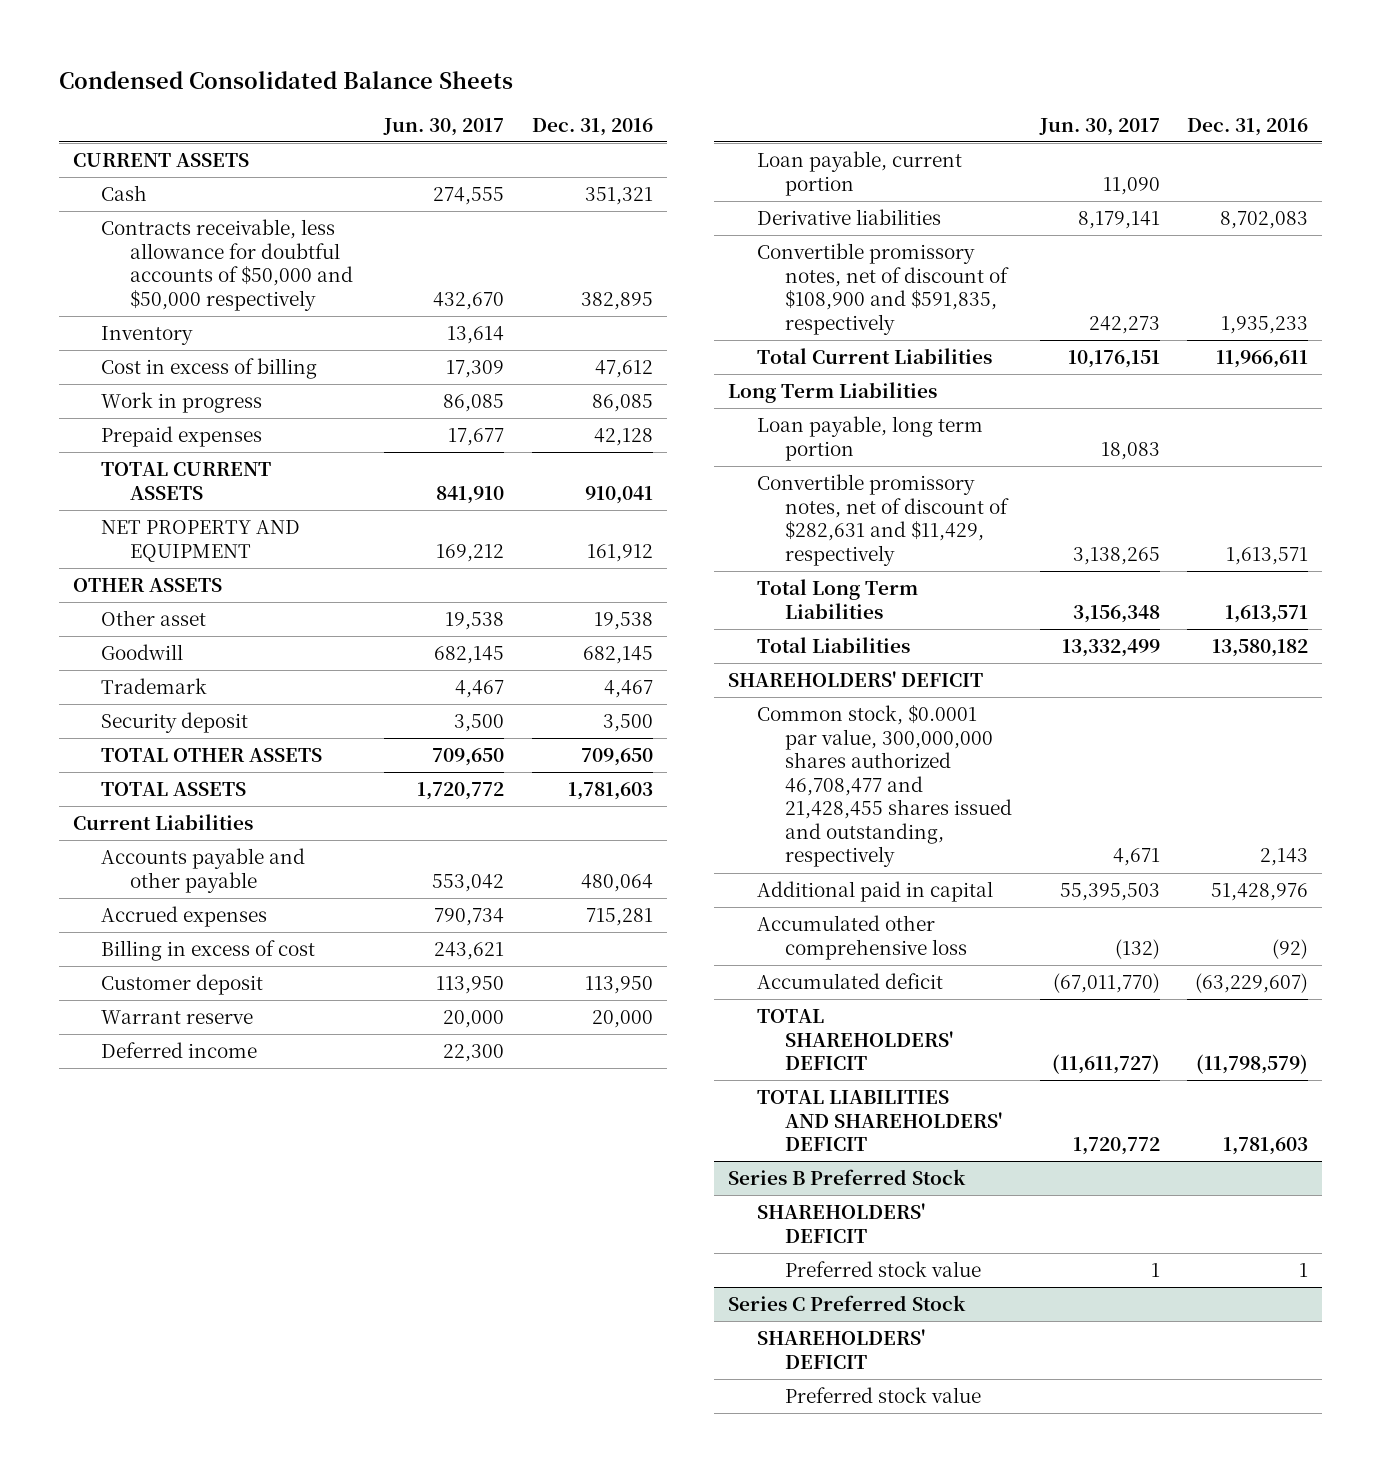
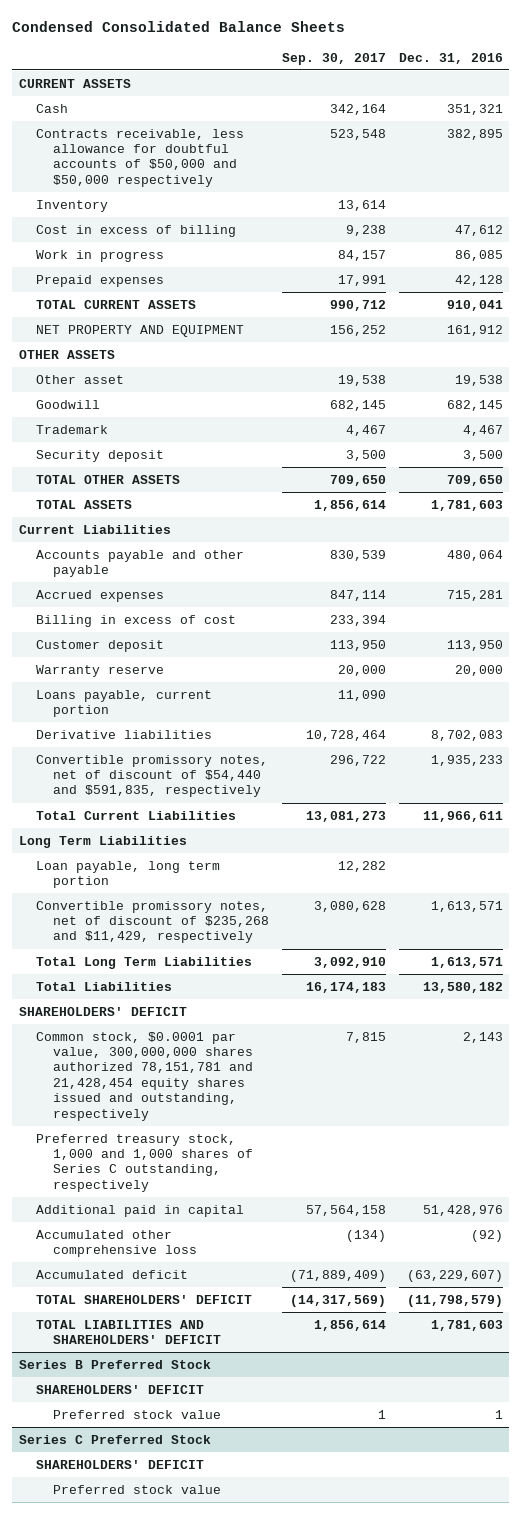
- | Jun. 30, 2017 | Dec. 31, 2016
+ | Sep. 30, 2017 | Dec. 31, 2016
- Warrant reserve | 20,000 | 20,000
- Deferred income | 22,300 |
- Loan payable, current portion | 11,090 |
+ Warranty reserve | 20,000 | 20,000
+ Loans payable, current portion | 11,090 |
- Convertible promissory notes, net of discount of $108,900 and $591,835, respectively | 242,273 | 1,935,233
+ Convertible promissory notes, net of discount of $54,440 and $591,835, respectively | 296,722 | 1,935,233
- Convertible promissory notes, net of discount of $282,631 and $11,429, respectively | 3,138,265 | 1,613,571
+ Convertible promissory notes, net of discount of $235,268 and $11,429, respectively | 3,080,628 | 1,613,571
- Common stock, $0.0001 par value, 300,000,000 shares authorized 46,708,477 and 21,428,455 shares issued and outstanding, respectively | 4,671 | 2,143
+ Common stock, $0.0001 par value, 300,000,000 shares authorized 78,151,781 and 21,428,454 equity shares issued and outstanding, respectively | 7,815 | 2,143
+ Preferred treasury stock, 1,000 and 1,000 shares of Series C outstanding, respectively

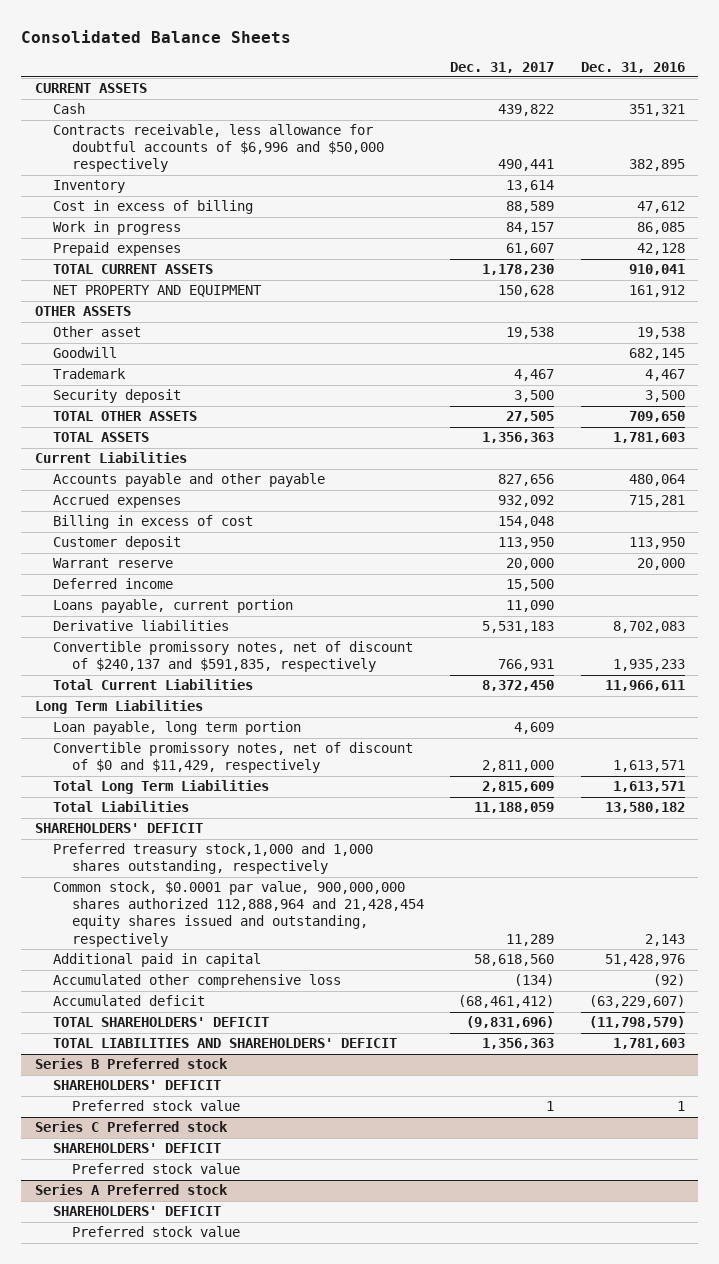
- Condensed Consolidated Balance Sheets
+ Consolidated Balance Sheets
- | Sep. 30, 2017 | Dec. 31, 2016
+ | Dec. 31, 2017 | Dec. 31, 2016
- Contracts receivable, less allowance for doubtful accounts of $50,000 and $50,000 respectively | 523,548 | 382,895
+ Contracts receivable, less allowance for doubtful accounts of $6,996 and $50,000 respectively | 490,441 | 382,895
- Warranty reserve | 20,000 | 20,000
+ Warrant reserve | 20,000 | 20,000
+ Deferred income | 15,500 |
- Convertible promissory notes, net of discount of $54,440 and $591,835, respectively | 296,722 | 1,935,233
+ Convertible promissory notes, net of discount of $240,137 and $591,835, respectively | 766,931 | 1,935,233
- Convertible promissory notes, net of discount of $235,268 and $11,429, respectively | 3,080,628 | 1,613,571
+ Convertible promissory notes, net of discount of $0 and $11,429, respectively | 2,811,000 | 1,613,571
- Common stock, $0.0001 par value, 300,000,000 shares authorized 78,151,781 and 21,428,454 equity shares issued and outstanding, respectively | 7,815 | 2,143
- Preferred treasury stock, 1,000 and 1,000 shares of Series C outstanding, respectively
+ Preferred treasury stock,1,000 and 1,000 shares outstanding, respectively
+ Common stock, $0.0001 par value, 900,000,000 shares authorized 112,888,964 and 21,428,454 equity shares issued and outstanding, respectively | 11,289 | 2,143
- Series B Preferred Stock
+ Series B Preferred stock
- Series C Preferred Stock
+ Series C Preferred stock
+ Series A Preferred stock
+ SHAREHOLDERS' DEFICIT
+ Preferred stock value

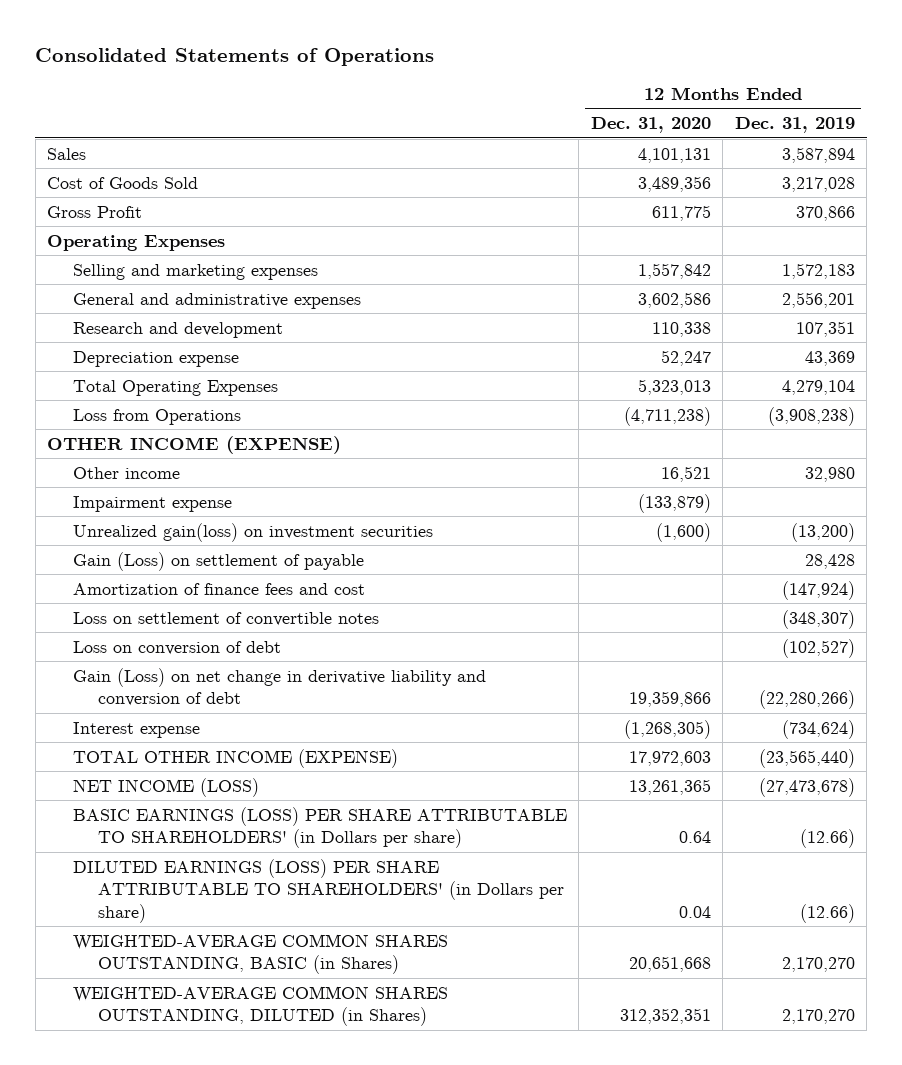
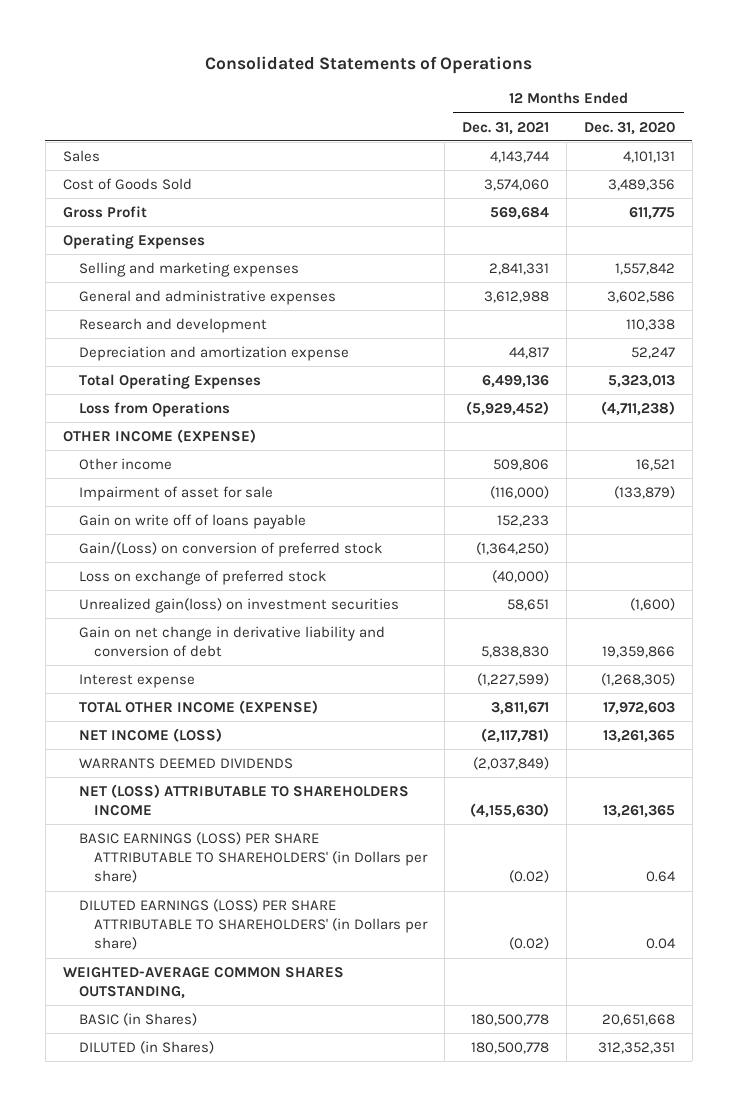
- | 12 Months Ended Dec. 31, 2020 | 12 Months Ended Dec. 31, 2019
+ | 12 Months Ended Dec. 31, 2021 | 12 Months Ended Dec. 31, 2020
- Depreciation expense | 52,247 | 43,369
+ Depreciation and amortization expense | 44,817 | 52,247
- Impairment expense | (133,879) |
+ Impairment of asset for sale | (116,000) | (133,879)
+ Gain on write off of loans payable | 152,233 |
+ Gain/(Loss) on conversion of preferred stock | (1,364,250) |
+ Loss on exchange of preferred stock | (40,000) |
- Gain (Loss) on settlement of payable | | 28,428
- Amortization of finance fees and cost | | (147,924)
- Loss on settlement of convertible notes | | (348,307)
- Loss on conversion of debt | | (102,527)
- Gain (Loss) on net change in derivative liability and conversion of debt | 19,359,866 | (22,280,266)
+ Gain on net change in derivative liability and conversion of debt | 5,838,830 | 19,359,866
+ WARRANTS DEEMED DIVIDENDS | (2,037,849) |
+ NET (LOSS) ATTRIBUTABLE TO SHAREHOLDERS INCOME | (4,155,630) | 13,261,365
- WEIGHTED-AVERAGE COMMON SHARES OUTSTANDING, BASIC (in Shares) | 20,651,668 | 2,170,270
- WEIGHTED-AVERAGE COMMON SHARES OUTSTANDING, DILUTED (in Shares) | 312,352,351 | 2,170,270
+ WEIGHTED-AVERAGE COMMON SHARES OUTSTANDING,
+ BASIC (in Shares) | 180,500,778 | 20,651,668
+ DILUTED (in Shares) | 180,500,778 | 312,352,351

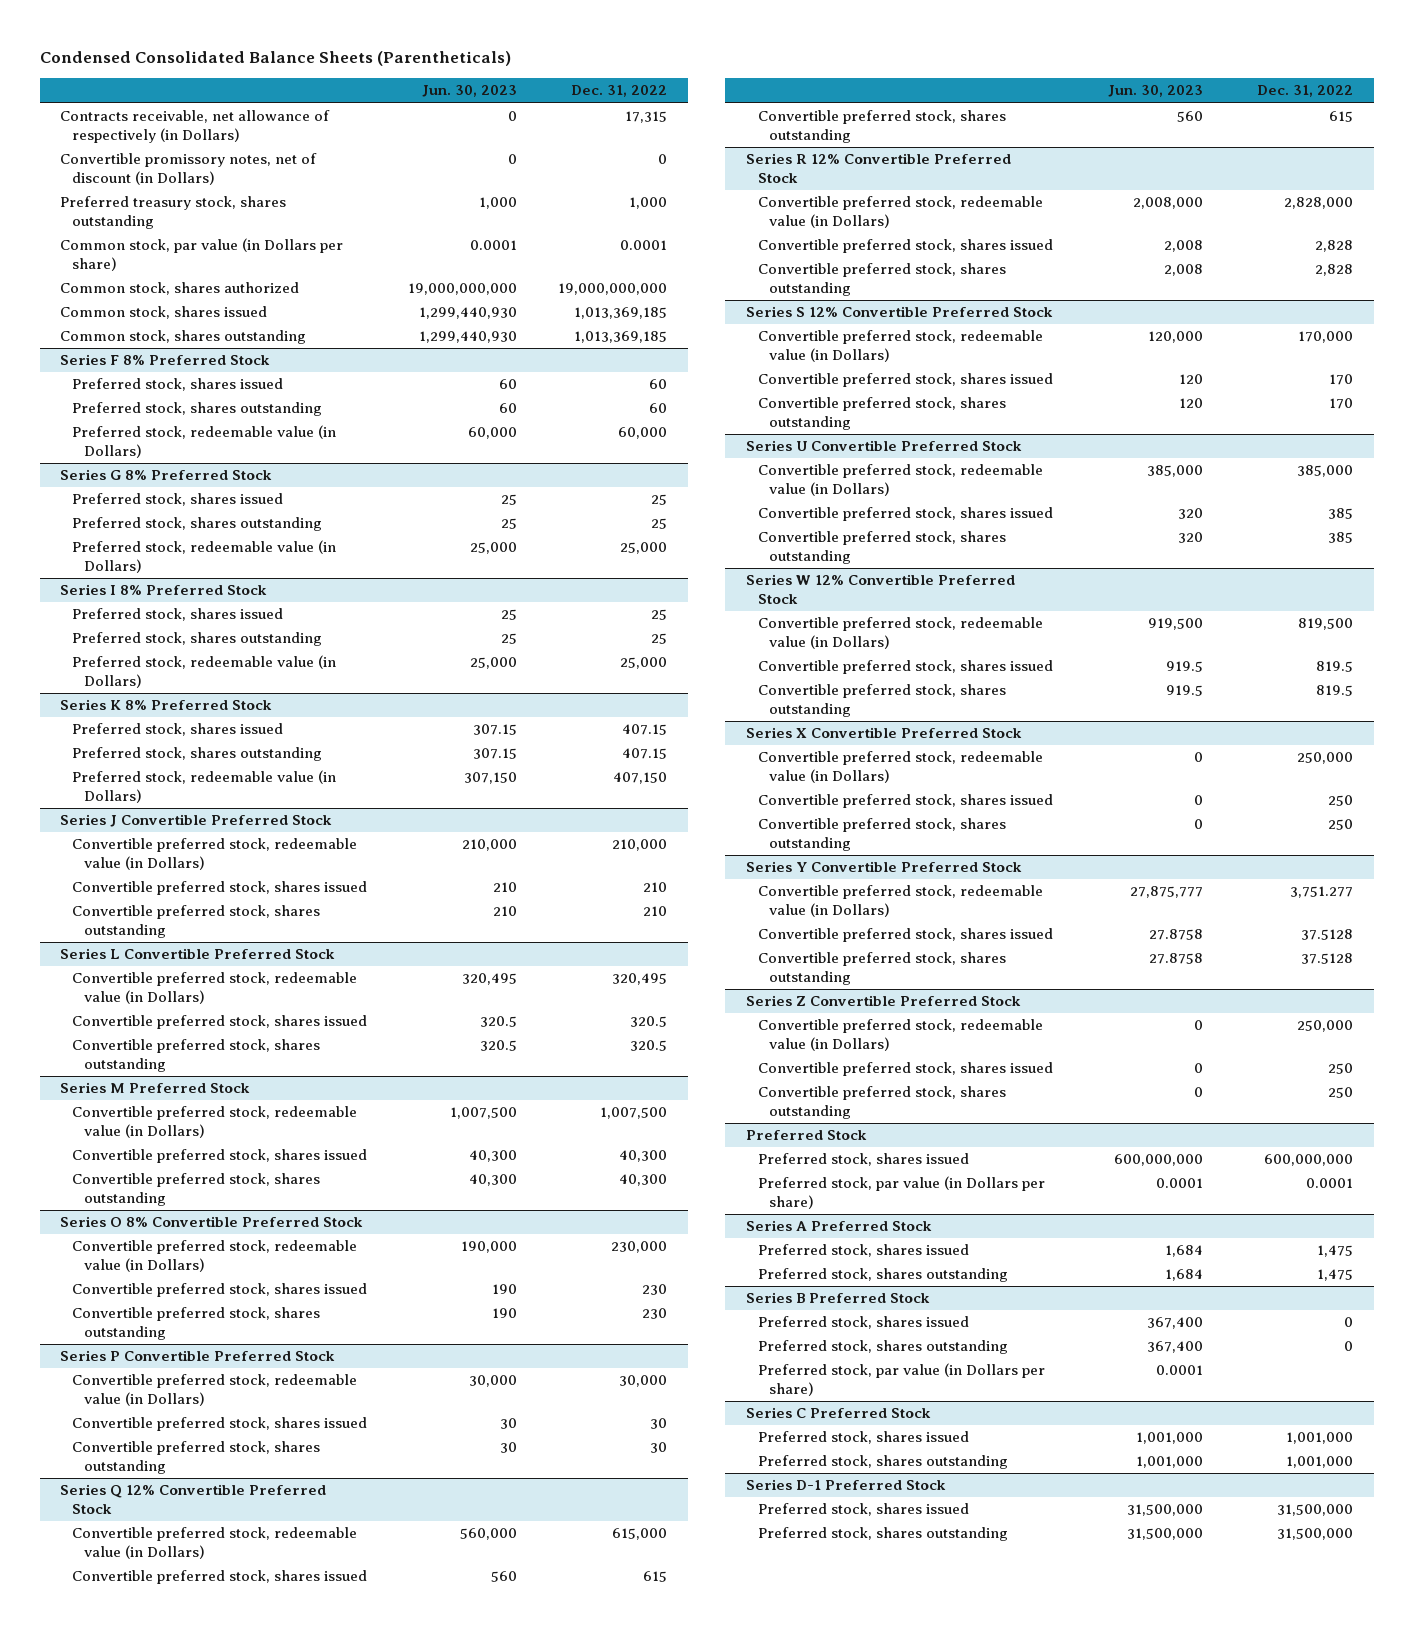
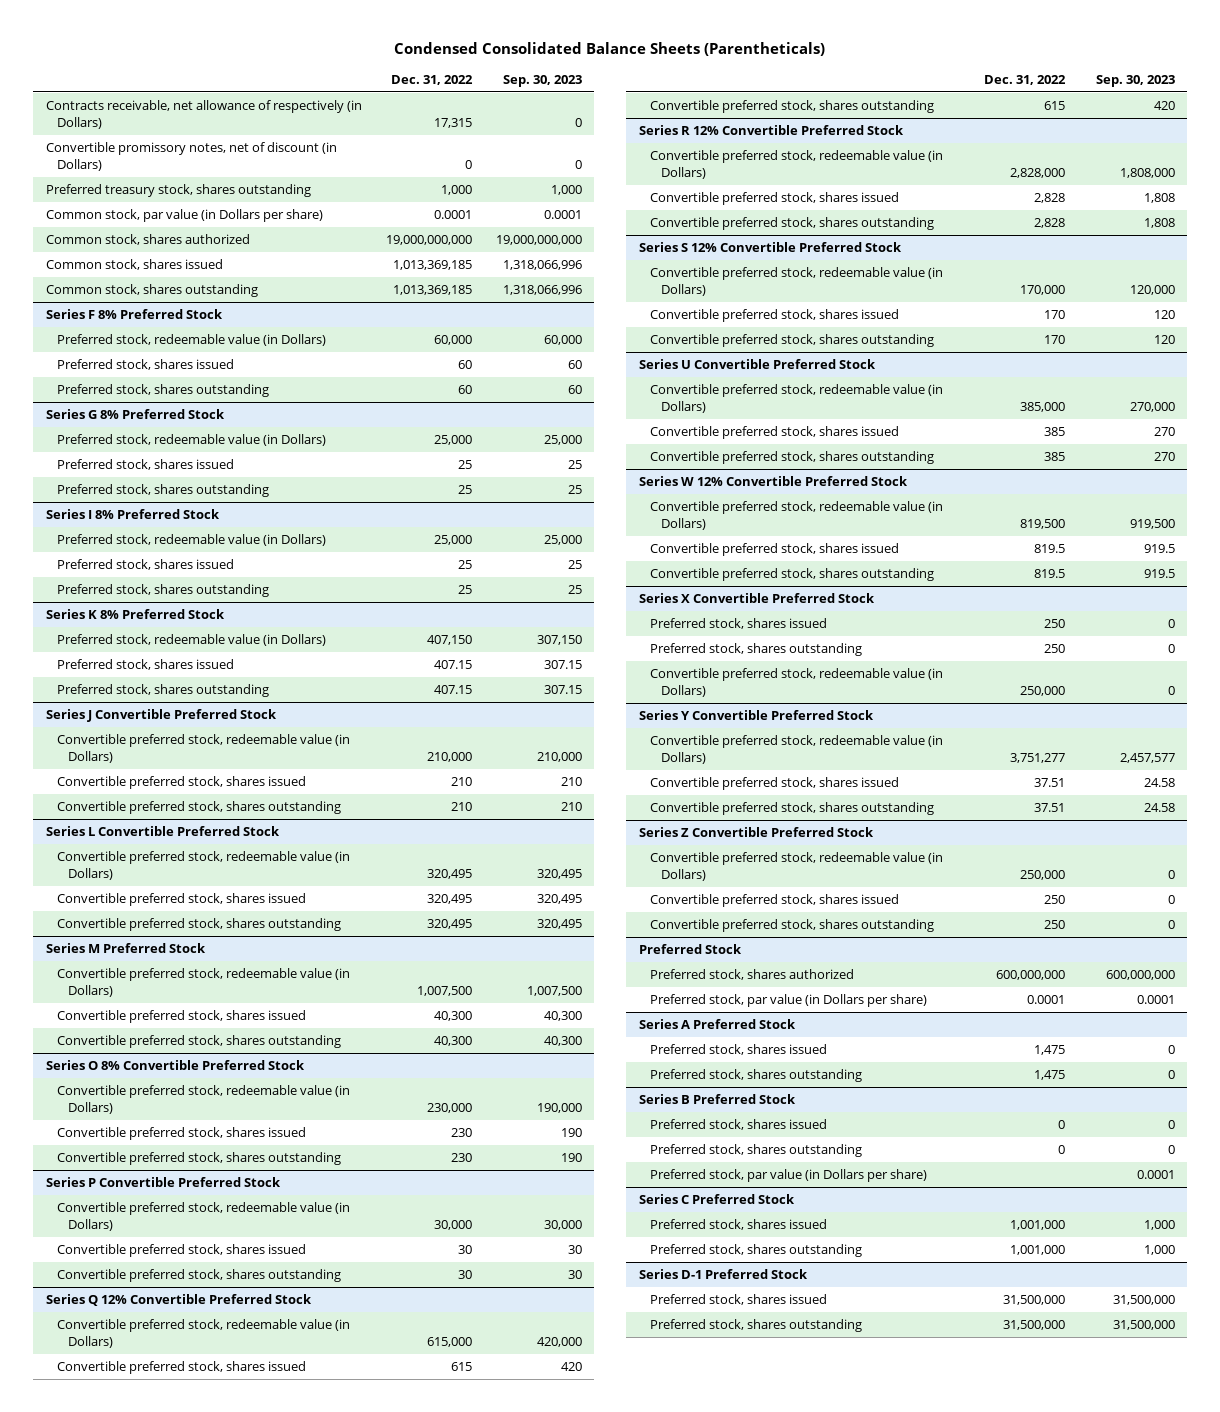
- | Jun. 30, 2023 | Dec. 31, 2022
+ | Dec. 31, 2022 | Sep. 30, 2023
@ Series F 8% Preferred Stock
moved up: Preferred stock, redeemable value (in Dollars) | 60,000 | 60,000
@ Series G 8% Preferred Stock
moved up: Preferred stock, redeemable value (in Dollars) | 25,000 | 25,000
@ Series I 8% Preferred Stock
moved up: Preferred stock, redeemable value (in Dollars) | 25,000 | 25,000
@ Series K 8% Preferred Stock
moved up: Preferred stock, redeemable value (in Dollars) | 407,150 | 307,150
@ Series L Convertible Preferred Stock
- Convertible preferred stock, shares issued | 320.5 | 320.5
- Convertible preferred stock, shares outstanding | 320.5 | 320.5
+ Convertible preferred stock, shares issued | 320,495 | 320,495
+ Convertible preferred stock, shares outstanding | 320,495 | 320,495
@ Series X Convertible Preferred Stock
+ Preferred stock, shares issued | 250 | 0
+ Preferred stock, shares outstanding | 250 | 0
- Convertible preferred stock, shares issued | 0 | 250
- Convertible preferred stock, shares outstanding | 0 | 250
@ Series Y Convertible Preferred Stock
- Convertible preferred stock, redeemable value (in Dollars) | 27,875,777 | 3,751.277
- Convertible preferred stock, shares issued | 27.8758 | 37.5128
- Convertible preferred stock, shares outstanding | 27.8758 | 37.5128
+ Convertible preferred stock, redeemable value (in Dollars) | 3,751,277 | 2,457,577
+ Convertible preferred stock, shares issued | 37.51 | 24.58
+ Convertible preferred stock, shares outstanding | 37.51 | 24.58
@ Preferred Stock
- Preferred stock, shares issued | 600,000,000 | 600,000,000
+ Preferred stock, shares authorized | 600,000,000 | 600,000,000

